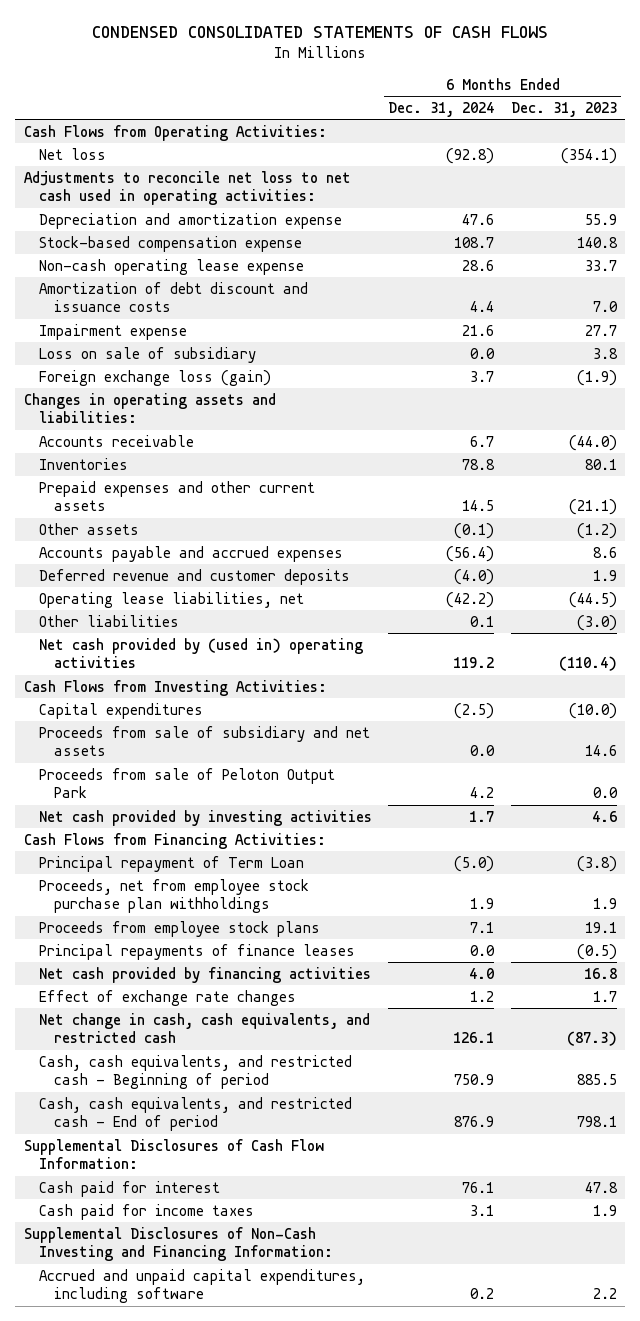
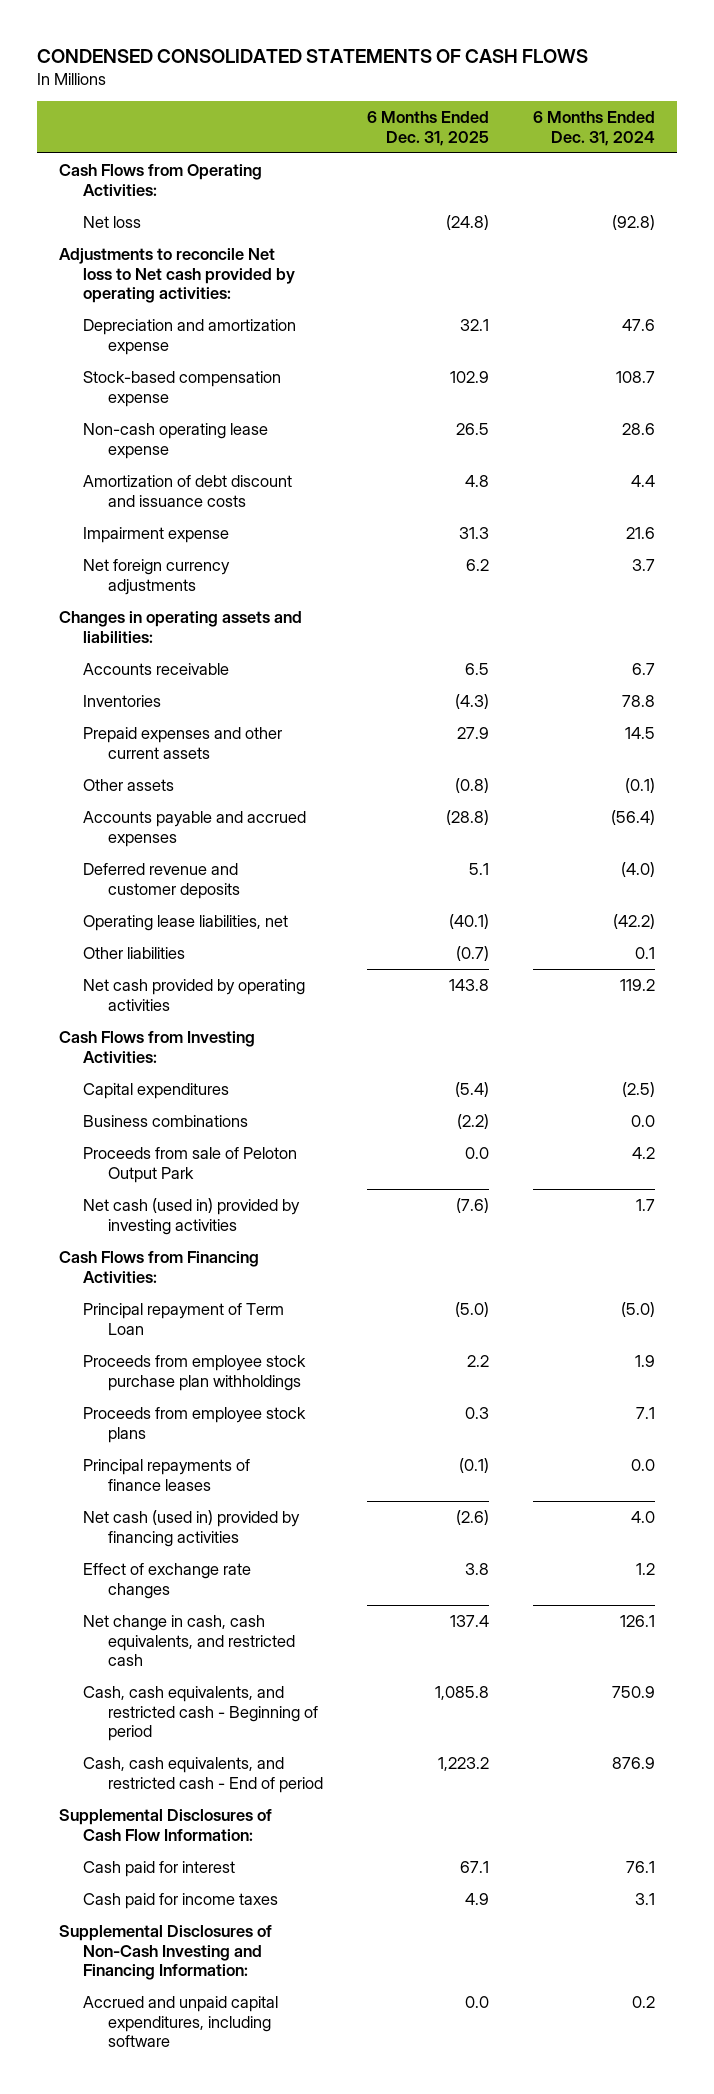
- | 6 Months Ended Dec. 31, 2024 | 6 Months Ended Dec. 31, 2023
+ | 6 Months Ended Dec. 31, 2025 | 6 Months Ended Dec. 31, 2024
- Adjustments to reconcile net loss to net cash used in operating activities:
+ Adjustments to reconcile Net loss to Net cash provided by operating activities:
- Loss on sale of subsidiary | 0.0 | 3.8
- Foreign exchange loss (gain) | 3.7 | (1.9)
+ Net foreign currency adjustments | 6.2 | 3.7
- Net cash provided by (used in) operating activities | 119.2 | (110.4)
+ Net cash provided by operating activities | 143.8 | 119.2
- Proceeds from sale of subsidiary and net assets | 0.0 | 14.6
+ Business combinations | (2.2) | 0.0
- Net cash provided by investing activities | 1.7 | 4.6
+ Net cash (used in) provided by investing activities | (7.6) | 1.7
- Proceeds, net from employee stock purchase plan withholdings | 1.9 | 1.9
+ Proceeds from employee stock purchase plan withholdings | 2.2 | 1.9
- Net cash provided by financing activities | 4.0 | 16.8
+ Net cash (used in) provided by financing activities | (2.6) | 4.0

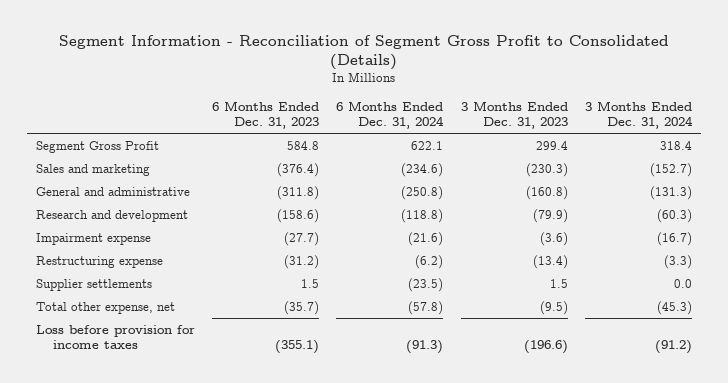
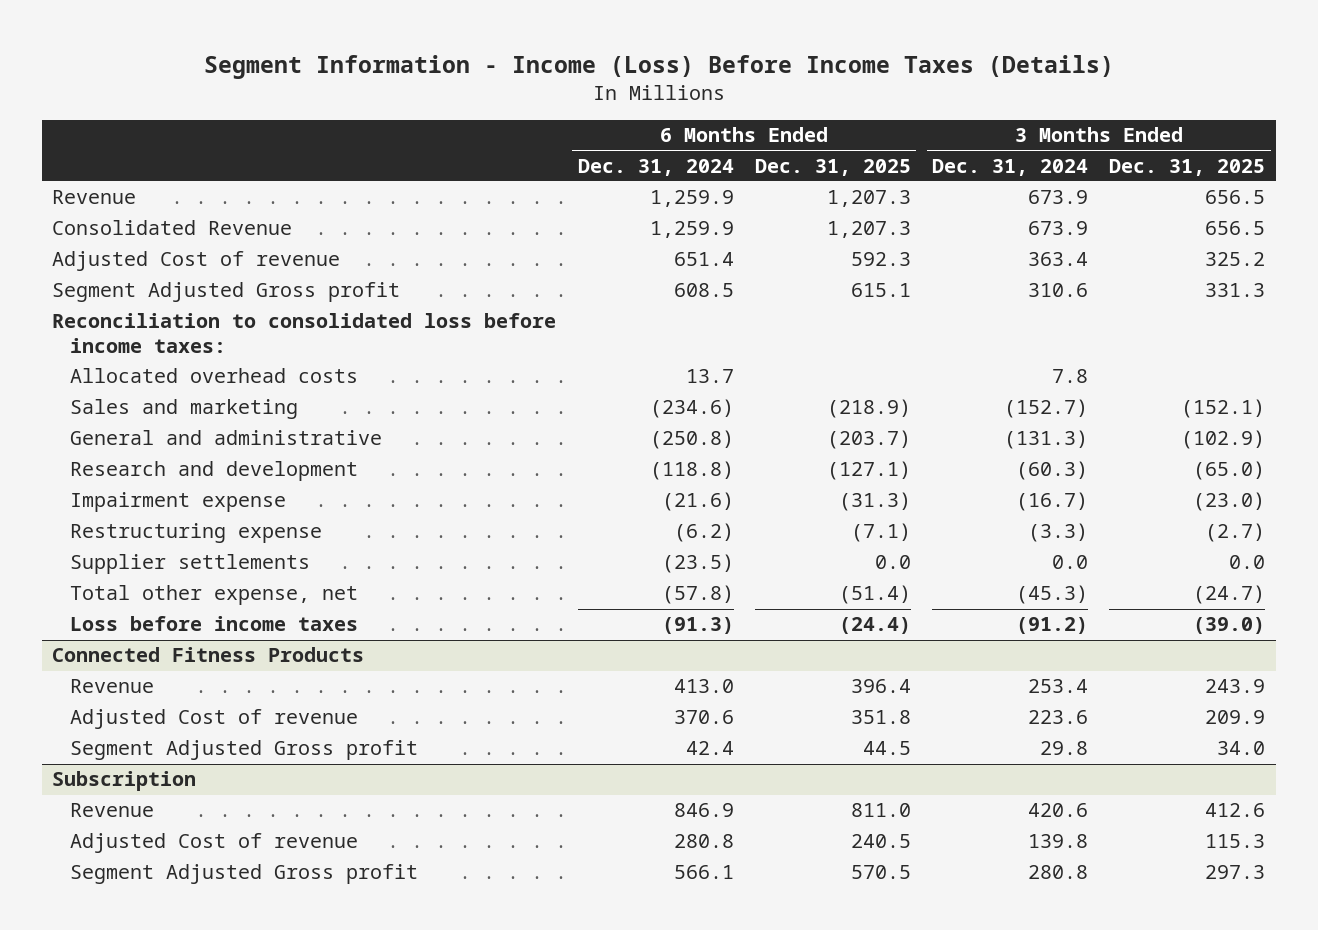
- Segment Information - Reconciliation of Segment Gross Profit to Consolidated (Details)
+ Segment Information - Income (Loss) Before Income Taxes (Details)
- | 6 Months Ended Dec. 31, 2023 | 6 Months Ended Dec. 31, 2024 | 3 Months Ended Dec. 31, 2023 | 3 Months Ended Dec. 31, 2024
+ | 6 Months Ended Dec. 31, 2024 | 6 Months Ended Dec. 31, 2025 | 3 Months Ended Dec. 31, 2024 | 3 Months Ended Dec. 31, 2025
- Segment Gross Profit | 584.8 | 622.1 | 299.4 | 318.4
+ Revenue | 1,259.9 | 1,207.3 | 673.9 | 656.5
+ Consolidated Revenue | 1,259.9 | 1,207.3 | 673.9 | 656.5
+ Adjusted Cost of revenue | 651.4 | 592.3 | 363.4 | 325.2
+ Segment Adjusted Gross profit | 608.5 | 615.1 | 310.6 | 331.3
+ Reconciliation to consolidated loss before income taxes:
+ Allocated overhead costs | 13.7 | | 7.8 |
- Loss before provision for income taxes | (355.1) | (91.3) | (196.6) | (91.2)
+ Loss before income taxes | (91.3) | (24.4) | (91.2) | (39.0)
+ Connected Fitness Products
+ Revenue | 413.0 | 396.4 | 253.4 | 243.9
+ Adjusted Cost of revenue | 370.6 | 351.8 | 223.6 | 209.9
+ Segment Adjusted Gross profit | 42.4 | 44.5 | 29.8 | 34.0
+ Subscription
+ Revenue | 846.9 | 811.0 | 420.6 | 412.6
+ Adjusted Cost of revenue | 280.8 | 240.5 | 139.8 | 115.3
+ Segment Adjusted Gross profit | 566.1 | 570.5 | 280.8 | 297.3

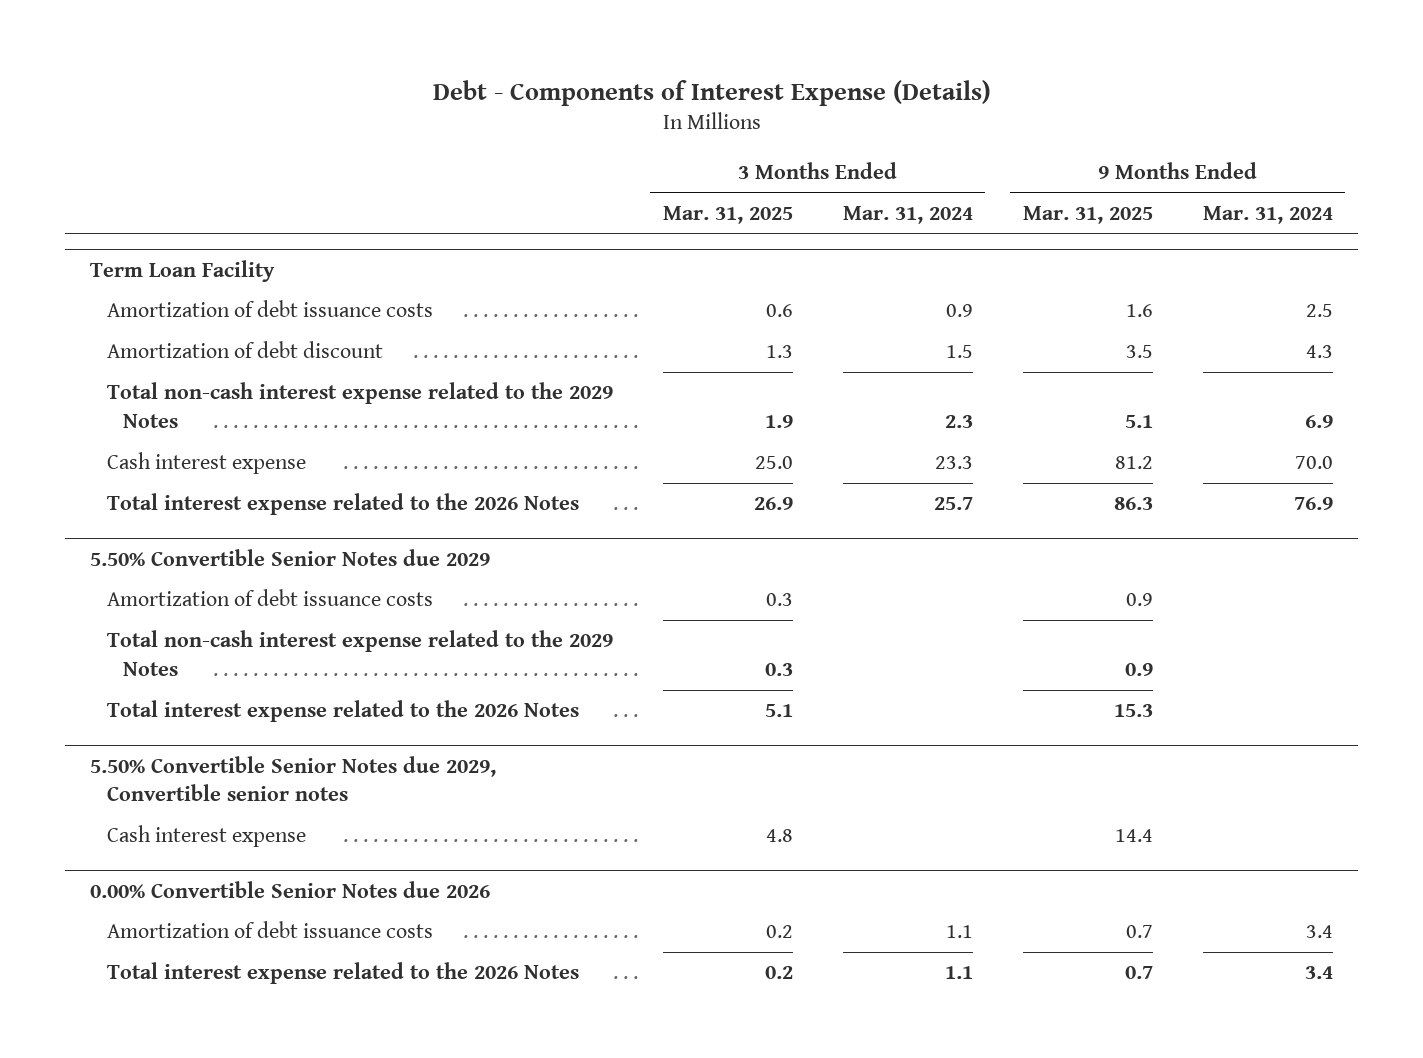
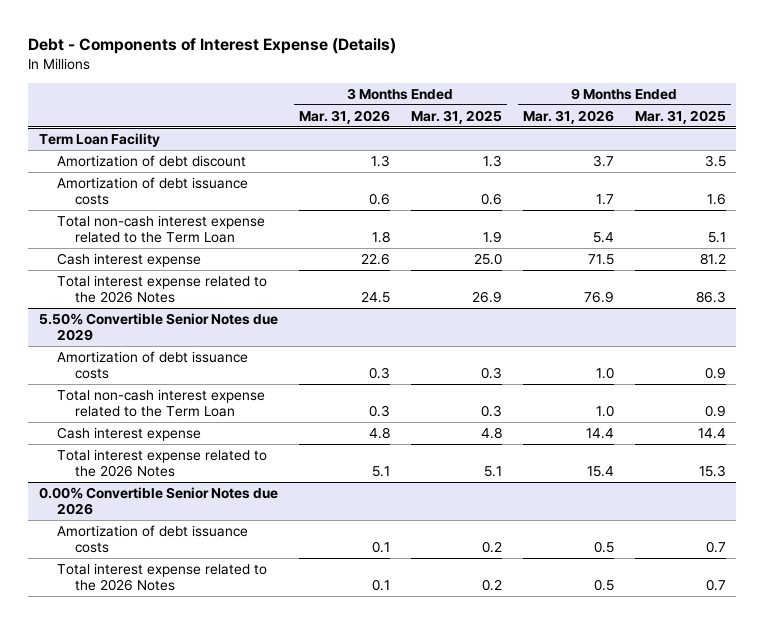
- | 3 Months Ended Mar. 31, 2025 | 3 Months Ended Mar. 31, 2024 | 9 Months Ended Mar. 31, 2025 | 9 Months Ended Mar. 31, 2024
+ | 3 Months Ended Mar. 31, 2026 | 3 Months Ended Mar. 31, 2025 | 9 Months Ended Mar. 31, 2026 | 9 Months Ended Mar. 31, 2025
@ Term Loan Facility
- Total non-cash interest expense related to the 2029 Notes | 1.9 | 2.3 | 5.1 | 6.9
moved down: Amortization of debt issuance costs | 0.6 | 0.6 | 1.7 | 1.6
+ Total non-cash interest expense related to the Term Loan | 1.8 | 1.9 | 5.4 | 5.1
@ 5.50% Convertible Senior Notes due 2029
- Total non-cash interest expense related to the 2029 Notes | 0.3 | | 0.9 |
- 5.50% Convertible Senior Notes due 2029, Convertible senior notes
@ 5.50% Convertible Senior Notes due 2029
+ Total non-cash interest expense related to the Term Loan | 0.3 | 0.3 | 1.0 | 0.9
moved down: Total interest expense related to the 2026 Notes | 5.1 | 5.1 | 15.4 | 15.3

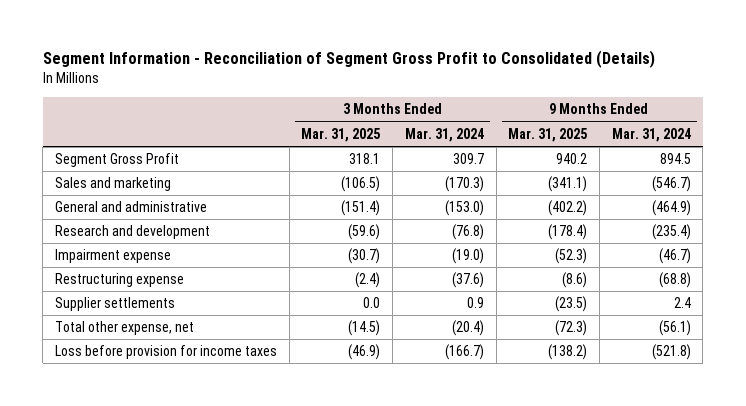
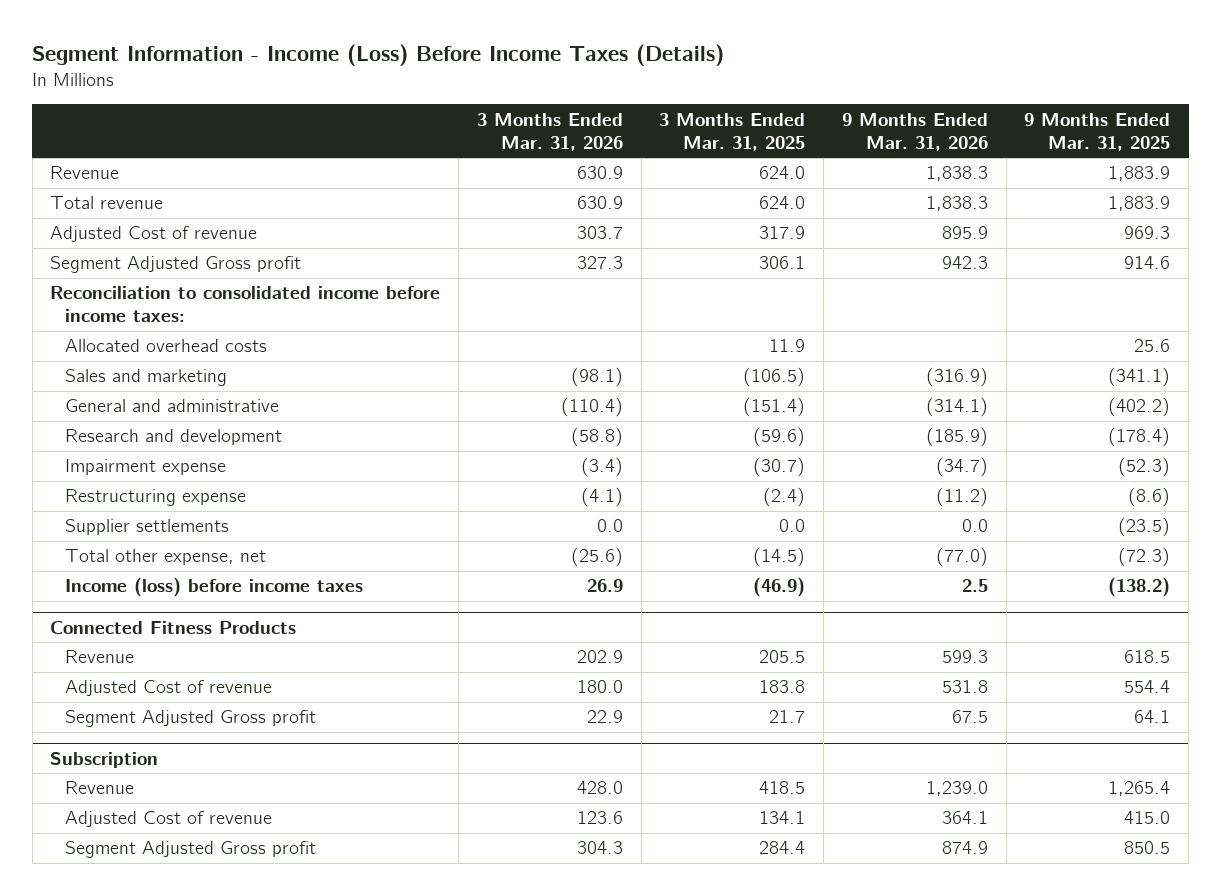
- Segment Information - Reconciliation of Segment Gross Profit to Consolidated (Details)
+ Segment Information - Income (Loss) Before Income Taxes (Details)
- | 3 Months Ended Mar. 31, 2025 | 3 Months Ended Mar. 31, 2024 | 9 Months Ended Mar. 31, 2025 | 9 Months Ended Mar. 31, 2024
+ | 3 Months Ended Mar. 31, 2026 | 3 Months Ended Mar. 31, 2025 | 9 Months Ended Mar. 31, 2026 | 9 Months Ended Mar. 31, 2025
- Segment Gross Profit | 318.1 | 309.7 | 940.2 | 894.5
+ Revenue | 630.9 | 624.0 | 1,838.3 | 1,883.9
+ Total revenue | 630.9 | 624.0 | 1,838.3 | 1,883.9
+ Adjusted Cost of revenue | 303.7 | 317.9 | 895.9 | 969.3
+ Segment Adjusted Gross profit | 327.3 | 306.1 | 942.3 | 914.6
+ Reconciliation to consolidated income before income taxes:
+ Allocated overhead costs | | 11.9 | | 25.6
- Loss before provision for income taxes | (46.9) | (166.7) | (138.2) | (521.8)
+ Income (loss) before income taxes | 26.9 | (46.9) | 2.5 | (138.2)
+ Connected Fitness Products
+ Revenue | 202.9 | 205.5 | 599.3 | 618.5
+ Adjusted Cost of revenue | 180.0 | 183.8 | 531.8 | 554.4
+ Segment Adjusted Gross profit | 22.9 | 21.7 | 67.5 | 64.1
+ Subscription
+ Revenue | 428.0 | 418.5 | 1,239.0 | 1,265.4
+ Adjusted Cost of revenue | 123.6 | 134.1 | 364.1 | 415.0
+ Segment Adjusted Gross profit | 304.3 | 284.4 | 874.9 | 850.5

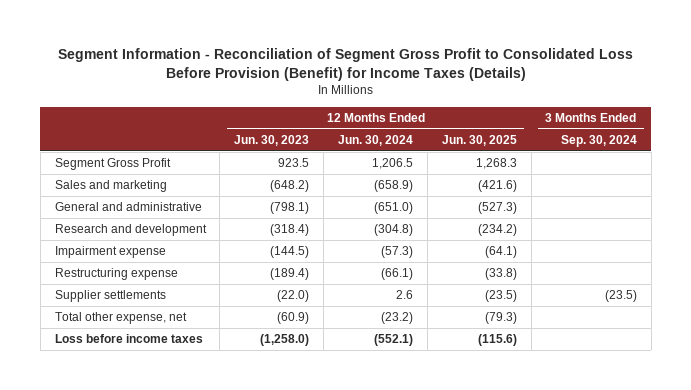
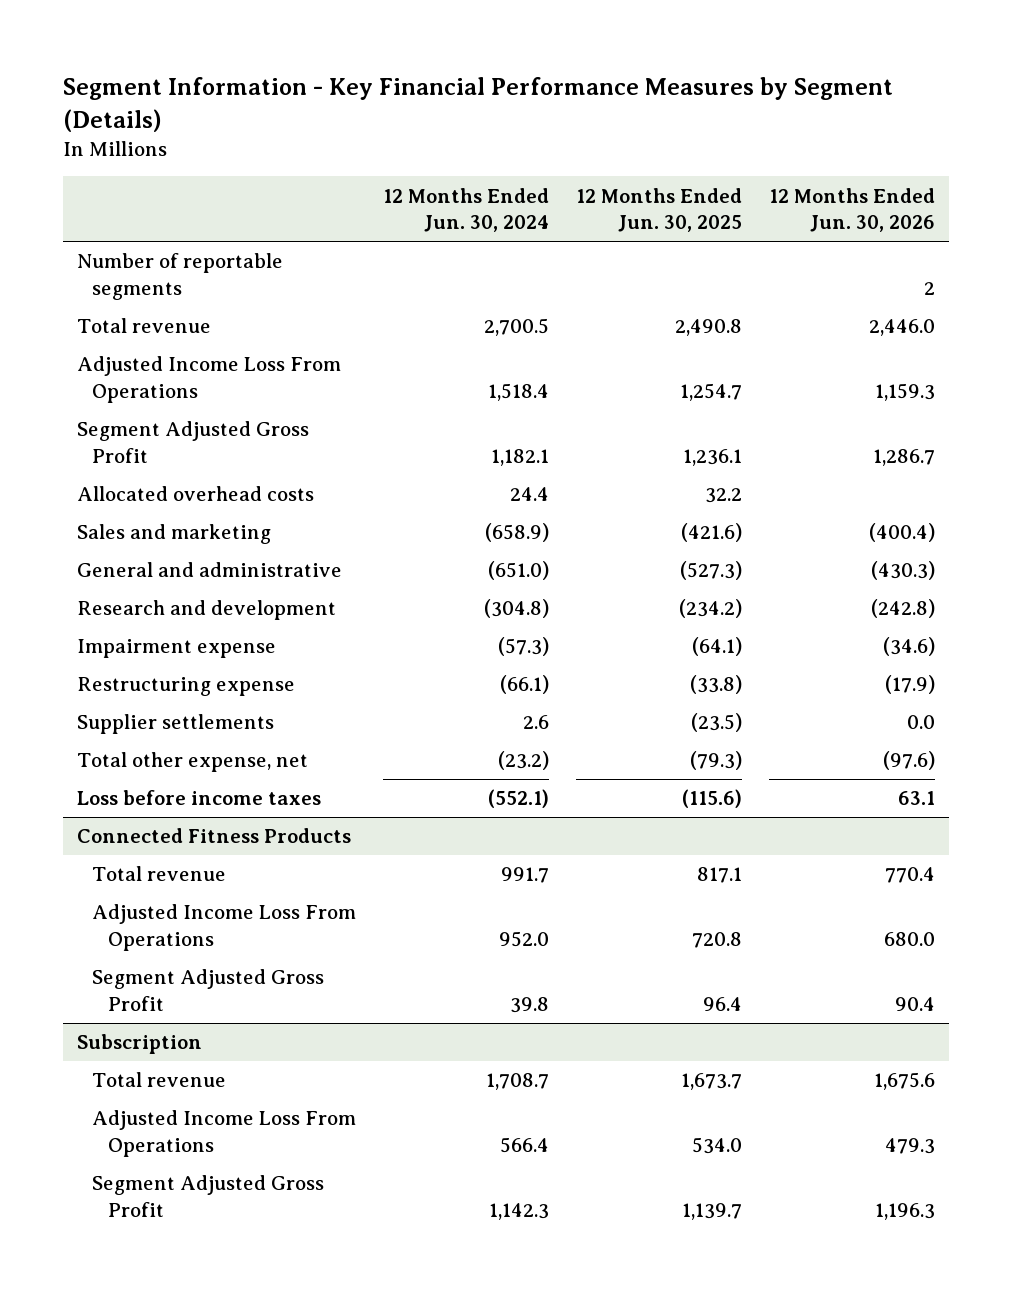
- Segment Information - Reconciliation of Segment Gross Profit to Consolidated Loss Before Provision (Benefit) for Income Taxes (Details)
+ Segment Information - Key Financial Performance Measures by Segment (Details)
- | 12 Months Ended Jun. 30, 2023 | 12 Months Ended Jun. 30, 2024 | 12 Months Ended Jun. 30, 2025 | 3 Months Ended Sep. 30, 2024
+ | 12 Months Ended Jun. 30, 2024 | 12 Months Ended Jun. 30, 2025 | 12 Months Ended Jun. 30, 2026
- Segment Gross Profit | 923.5 | 1,206.5 | 1,268.3 |
+ Number of reportable segments | | | 2
+ Total revenue | 2,700.5 | 2,490.8 | 2,446.0
+ Adjusted Income Loss From Operations | 1,518.4 | 1,254.7 | 1,159.3
+ Segment Adjusted Gross Profit | 1,182.1 | 1,236.1 | 1,286.7
+ Allocated overhead costs | 24.4 | 32.2 |
+ Connected Fitness Products
+ Total revenue | 991.7 | 817.1 | 770.4
+ Adjusted Income Loss From Operations | 952.0 | 720.8 | 680.0
+ Segment Adjusted Gross Profit | 39.8 | 96.4 | 90.4
+ Subscription
+ Total revenue | 1,708.7 | 1,673.7 | 1,675.6
+ Adjusted Income Loss From Operations | 566.4 | 534.0 | 479.3
+ Segment Adjusted Gross Profit | 1,142.3 | 1,139.7 | 1,196.3

